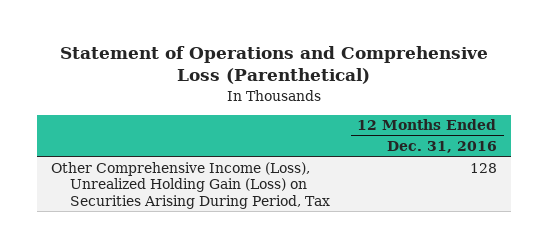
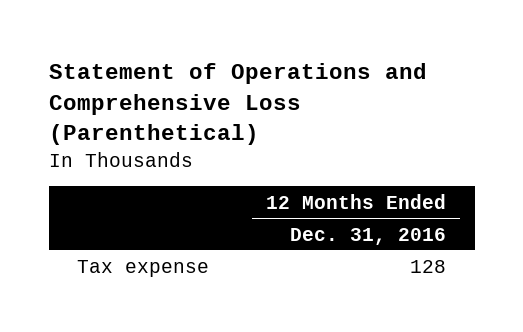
- Other Comprehensive Income (Loss), Unrealized Holding Gain (Loss) on Securities Arising During Period, Tax | 128
+ Tax expense | 128

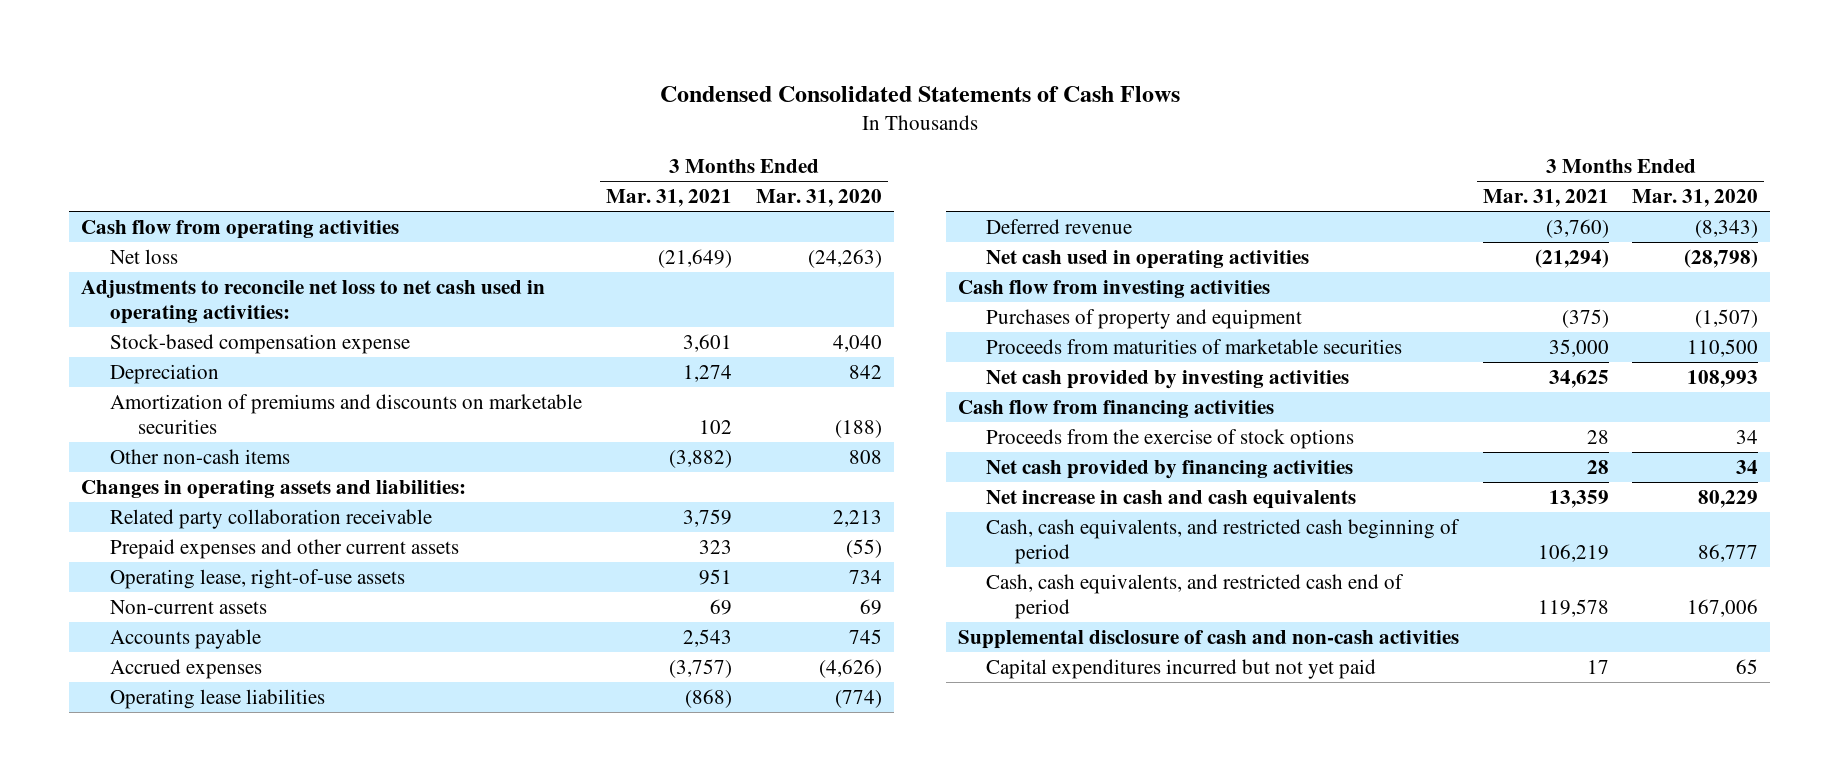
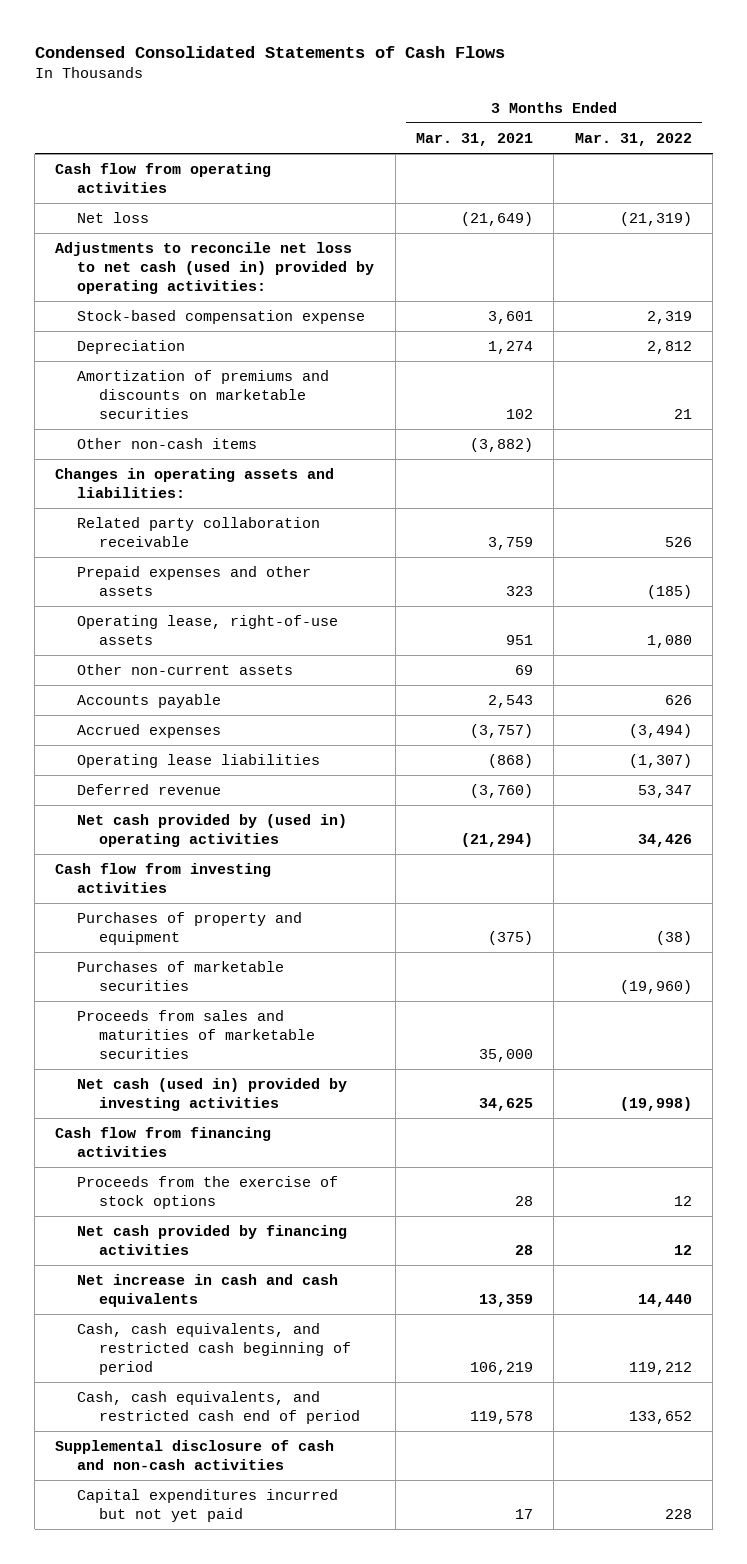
- | 3 Months Ended Mar. 31, 2021 | 3 Months Ended Mar. 31, 2020
+ | 3 Months Ended Mar. 31, 2021 | 3 Months Ended Mar. 31, 2022
- Adjustments to reconcile net loss to net cash used in operating activities:
+ Adjustments to reconcile net loss to net cash (used in) provided by operating activities:
- Prepaid expenses and other current assets | 323 | (55)
+ Prepaid expenses and other assets | 323 | (185)
- Non-current assets | 69 | 69
+ Other non-current assets | 69 |
- Net cash used in operating activities | (21,294) | (28,798)
+ Net cash provided by (used in) operating activities | (21,294) | 34,426
- Proceeds from maturities of marketable securities | 35,000 | 110,500
- Net cash provided by investing activities | 34,625 | 108,993
+ Purchases of marketable securities | | (19,960)
+ Proceeds from sales and maturities of marketable securities | 35,000 |
+ Net cash (used in) provided by investing activities | 34,625 | (19,998)

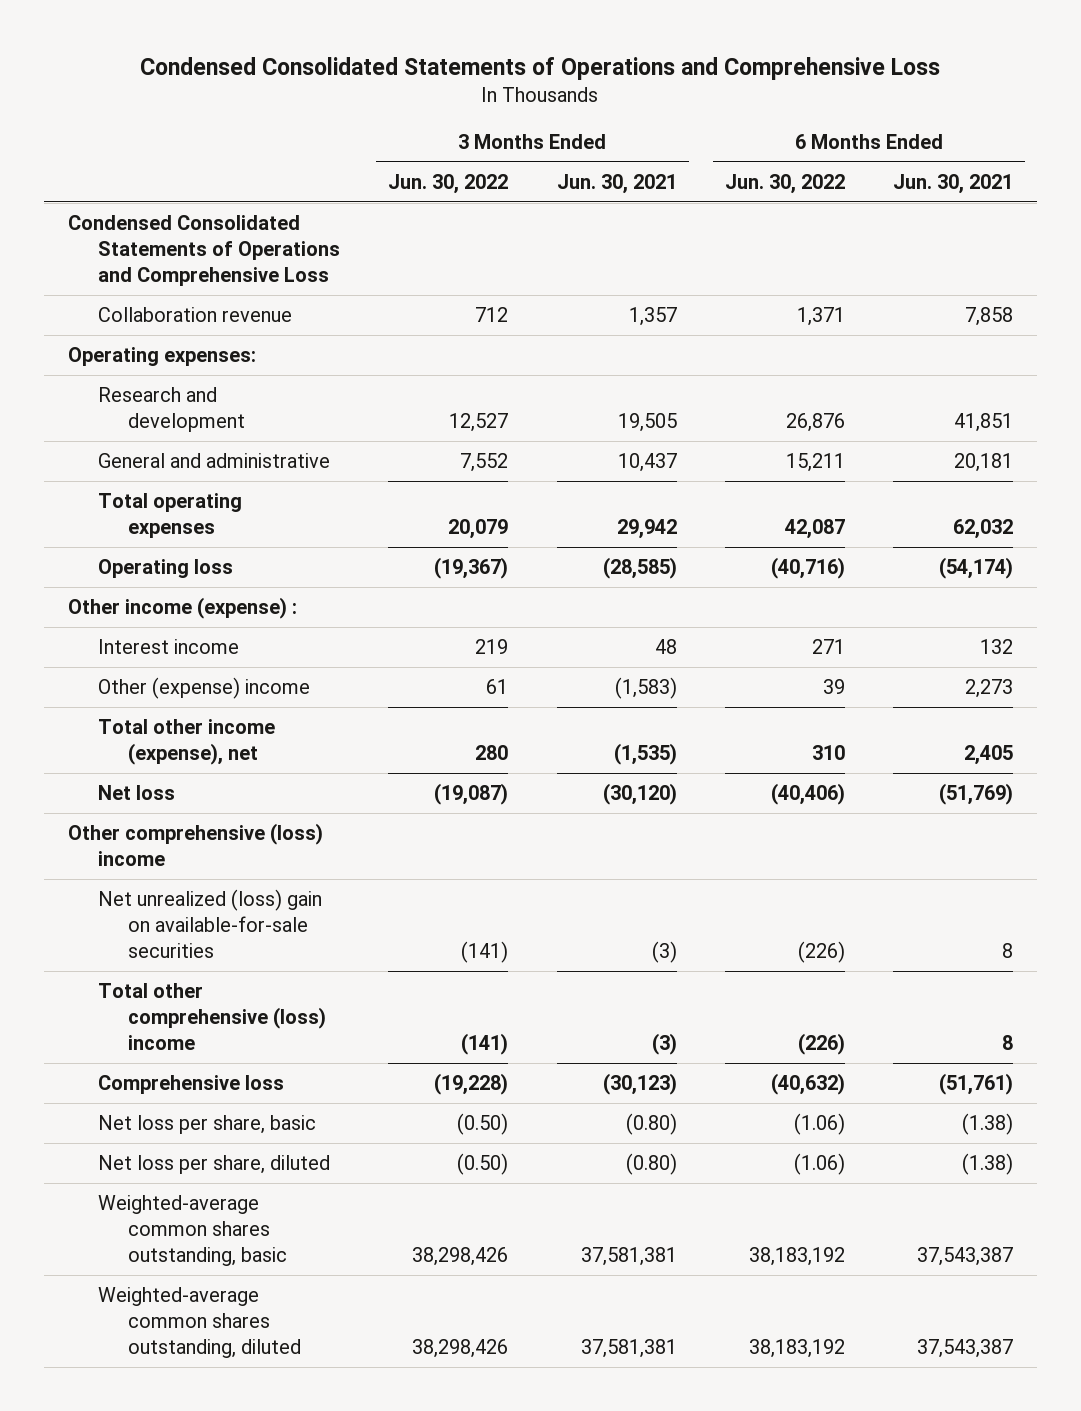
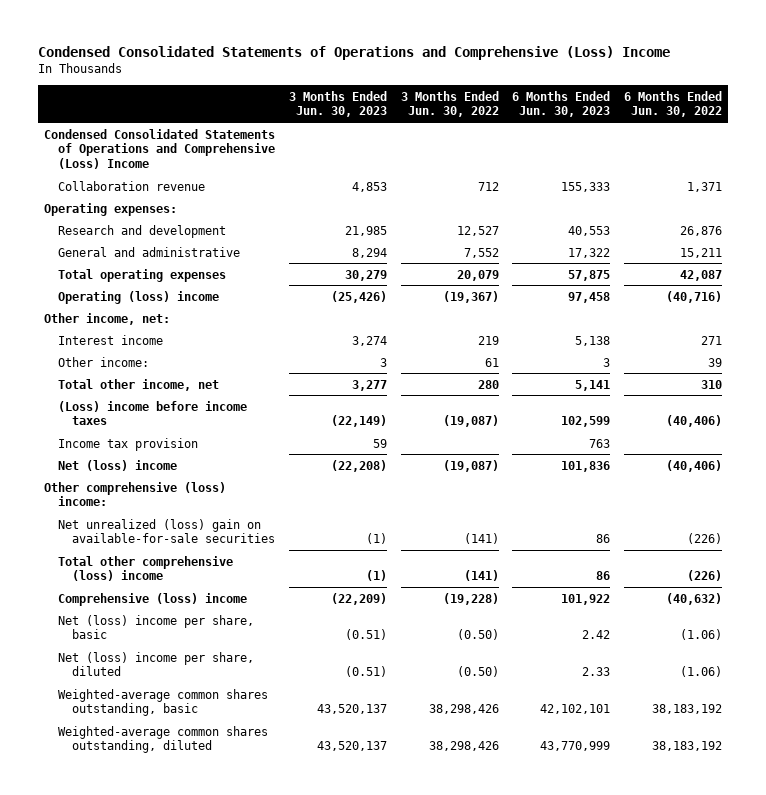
- Condensed Consolidated Statements of Operations and Comprehensive Loss
+ Condensed Consolidated Statements of Operations and Comprehensive (Loss) Income
- | 3 Months Ended Jun. 30, 2022 | 3 Months Ended Jun. 30, 2021 | 6 Months Ended Jun. 30, 2022 | 6 Months Ended Jun. 30, 2021
+ | 3 Months Ended Jun. 30, 2023 | 3 Months Ended Jun. 30, 2022 | 6 Months Ended Jun. 30, 2023 | 6 Months Ended Jun. 30, 2022
- Condensed Consolidated Statements of Operations and Comprehensive Loss
+ Condensed Consolidated Statements of Operations and Comprehensive (Loss) Income
- Operating loss | (19,367) | (28,585) | (40,716) | (54,174)
- Other income (expense) :
+ Operating (loss) income | (25,426) | (19,367) | 97,458 | (40,716)
+ Other income, net:
- Other (expense) income | 61 | (1,583) | 39 | 2,273
- Total other income (expense), net | 280 | (1,535) | 310 | 2,405
- Net loss | (19,087) | (30,120) | (40,406) | (51,769)
- Other comprehensive (loss) income
+ Other income: | 3 | 61 | 3 | 39
+ Total other income, net | 3,277 | 280 | 5,141 | 310
+ (Loss) income before income taxes | (22,149) | (19,087) | 102,599 | (40,406)
+ Income tax provision | 59 | | 763 |
+ Net (loss) income | (22,208) | (19,087) | 101,836 | (40,406)
+ Other comprehensive (loss) income:
- Comprehensive loss | (19,228) | (30,123) | (40,632) | (51,761)
- Net loss per share, basic | (0.50) | (0.80) | (1.06) | (1.38)
- Net loss per share, diluted | (0.50) | (0.80) | (1.06) | (1.38)
+ Comprehensive (loss) income | (22,209) | (19,228) | 101,922 | (40,632)
+ Net (loss) income per share, basic | (0.51) | (0.50) | 2.42 | (1.06)
+ Net (loss) income per share, diluted | (0.51) | (0.50) | 2.33 | (1.06)

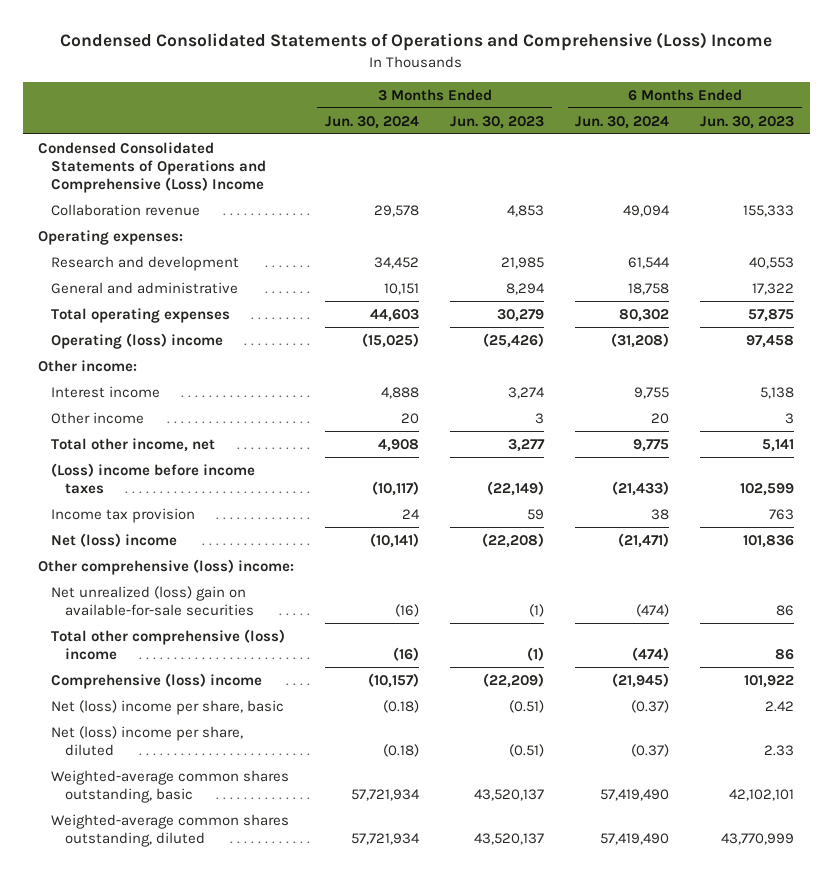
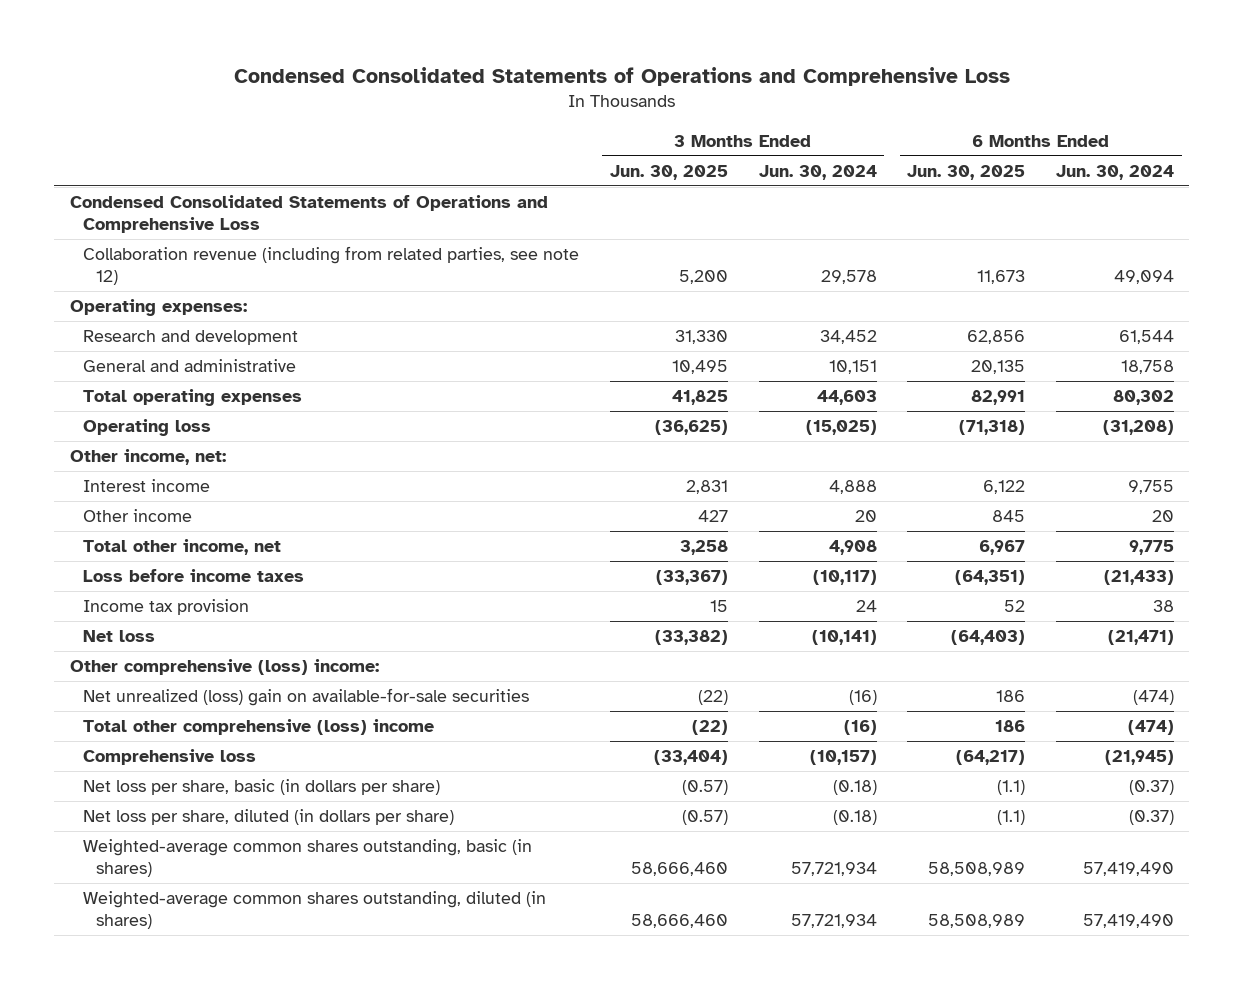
- Condensed Consolidated Statements of Operations and Comprehensive (Loss) Income
+ Condensed Consolidated Statements of Operations and Comprehensive Loss
- | 3 Months Ended Jun. 30, 2024 | 3 Months Ended Jun. 30, 2023 | 6 Months Ended Jun. 30, 2024 | 6 Months Ended Jun. 30, 2023
+ | 3 Months Ended Jun. 30, 2025 | 3 Months Ended Jun. 30, 2024 | 6 Months Ended Jun. 30, 2025 | 6 Months Ended Jun. 30, 2024
- Condensed Consolidated Statements of Operations and Comprehensive (Loss) Income
- Collaboration revenue | 29,578 | 4,853 | 49,094 | 155,333
+ Condensed Consolidated Statements of Operations and Comprehensive Loss
+ Collaboration revenue (including from related parties, see note 12) | 5,200 | 29,578 | 11,673 | 49,094
- Operating (loss) income | (15,025) | (25,426) | (31,208) | 97,458
- Other income:
+ Operating loss | (36,625) | (15,025) | (71,318) | (31,208)
+ Other income, net:
- (Loss) income before income taxes | (10,117) | (22,149) | (21,433) | 102,599
+ Loss before income taxes | (33,367) | (10,117) | (64,351) | (21,433)
- Net (loss) income | (10,141) | (22,208) | (21,471) | 101,836
+ Net loss | (33,382) | (10,141) | (64,403) | (21,471)
- Comprehensive (loss) income | (10,157) | (22,209) | (21,945) | 101,922
- Net (loss) income per share, basic | (0.18) | (0.51) | (0.37) | 2.42
- Net (loss) income per share, diluted | (0.18) | (0.51) | (0.37) | 2.33
- Weighted-average common shares outstanding, basic | 57,721,934 | 43,520,137 | 57,419,490 | 42,102,101
- Weighted-average common shares outstanding, diluted | 57,721,934 | 43,520,137 | 57,419,490 | 43,770,999
+ Comprehensive loss | (33,404) | (10,157) | (64,217) | (21,945)
+ Net loss per share, basic (in dollars per share) | (0.57) | (0.18) | (1.1) | (0.37)
+ Net loss per share, diluted (in dollars per share) | (0.57) | (0.18) | (1.1) | (0.37)
+ Weighted-average common shares outstanding, basic (in shares) | 58,666,460 | 57,721,934 | 58,508,989 | 57,419,490
+ Weighted-average common shares outstanding, diluted (in shares) | 58,666,460 | 57,721,934 | 58,508,989 | 57,419,490

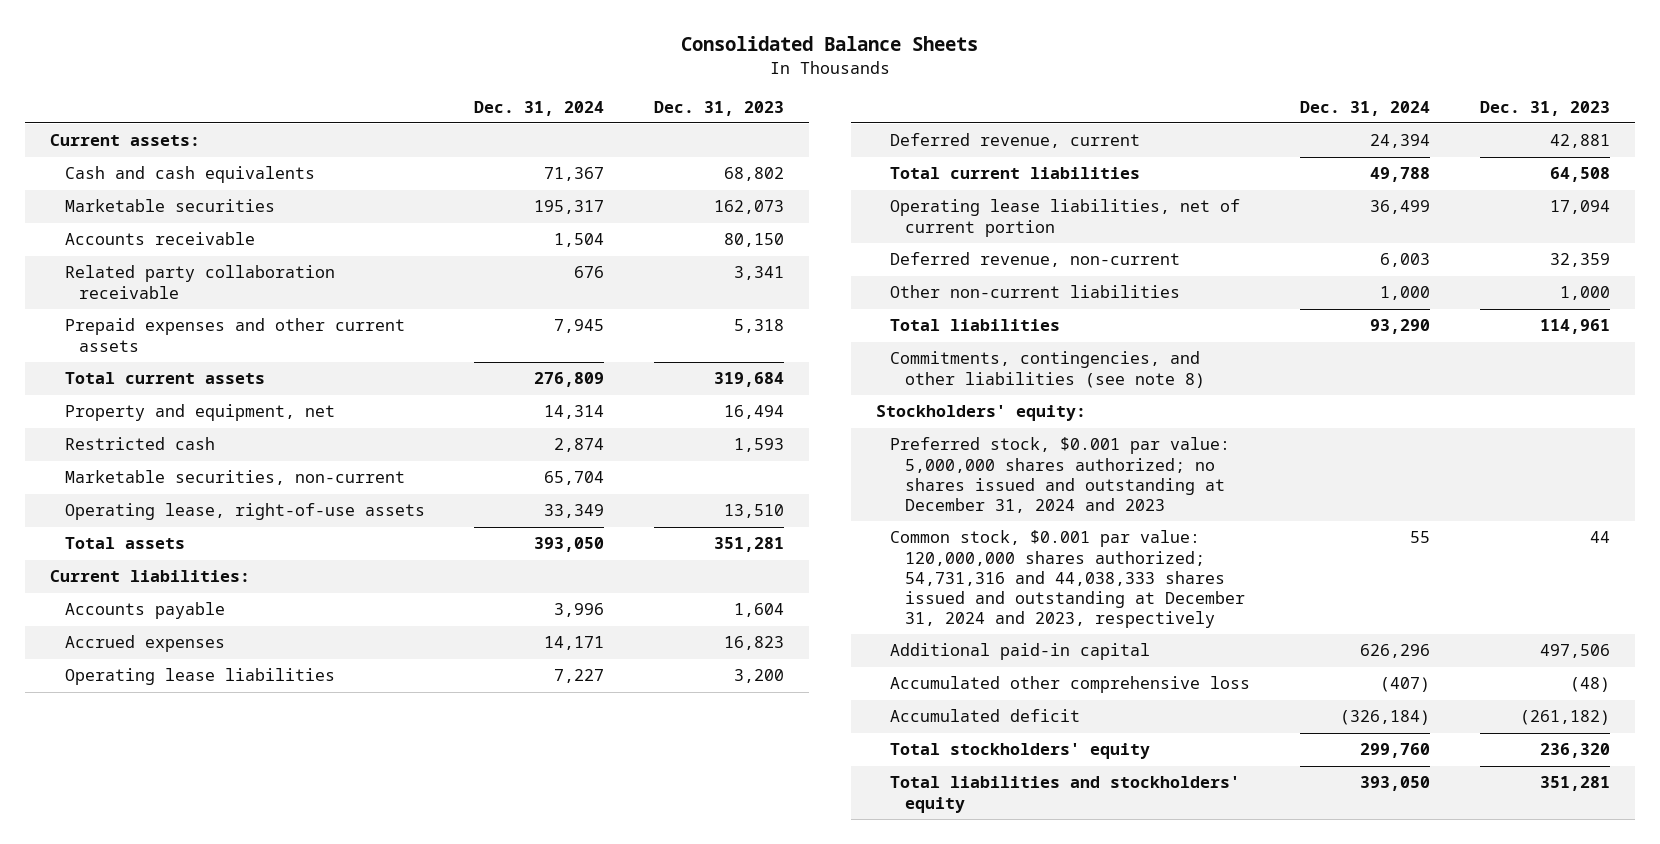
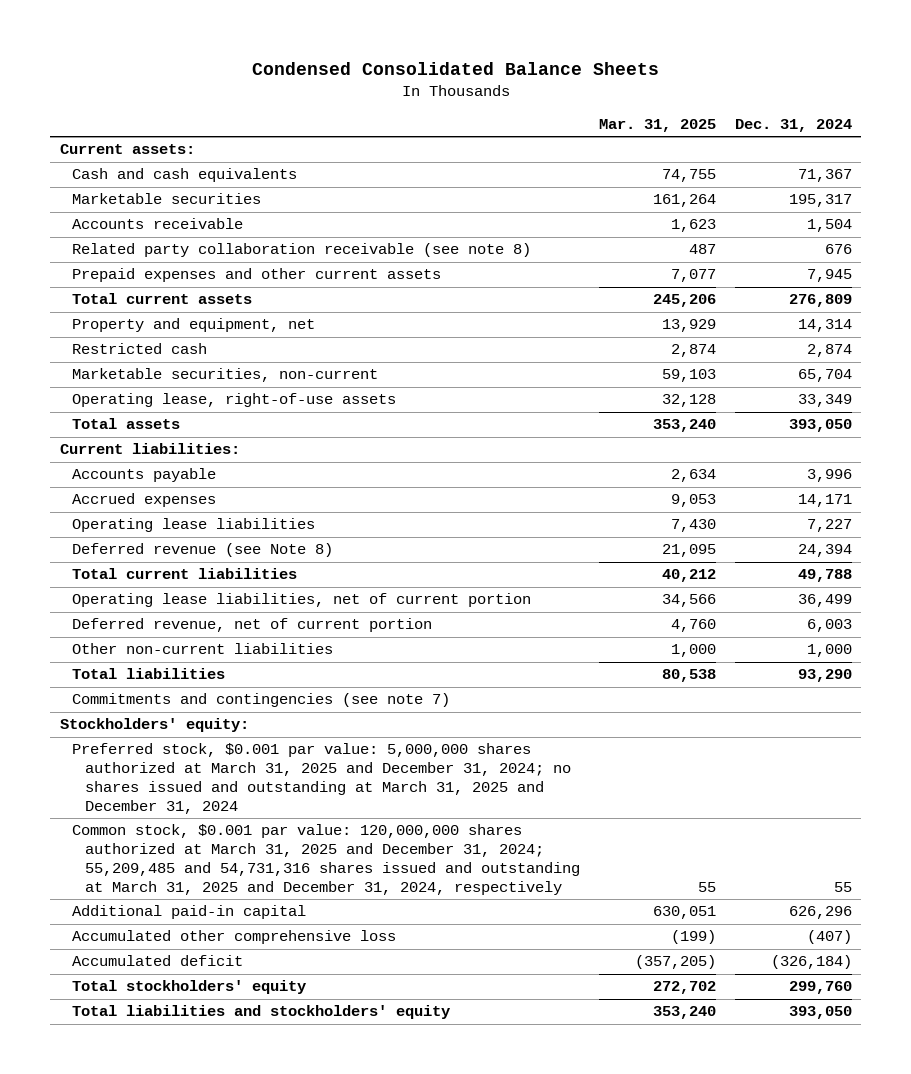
- Consolidated Balance Sheets
+ Condensed Consolidated Balance Sheets
- | Dec. 31, 2024 | Dec. 31, 2023
+ | Mar. 31, 2025 | Dec. 31, 2024
- Related party collaboration receivable | 676 | 3,341
+ Related party collaboration receivable (see note 8) | 487 | 676
- Deferred revenue, current | 24,394 | 42,881
+ Deferred revenue (see Note 8) | 21,095 | 24,394
- Deferred revenue, non-current | 6,003 | 32,359
+ Deferred revenue, net of current portion | 4,760 | 6,003
- Commitments, contingencies, and other liabilities (see note 8)
+ Commitments and contingencies (see note 7)
- Preferred stock, $0.001 par value: 5,000,000 shares authorized; no shares issued and outstanding at December 31, 2024 and 2023
- Common stock, $0.001 par value: 120,000,000 shares authorized; 54,731,316 and 44,038,333 shares issued and outstanding at December 31, 2024 and 2023, respectively | 55 | 44
+ Preferred stock, $0.001 par value: 5,000,000 shares authorized at March 31, 2025 and December 31, 2024; no shares issued and outstanding at March 31, 2025 and December 31, 2024
+ Common stock, $0.001 par value: 120,000,000 shares authorized at March 31, 2025 and December 31, 2024; 55,209,485 and 54,731,316 shares issued and outstanding at March 31, 2025 and December 31, 2024, respectively | 55 | 55

